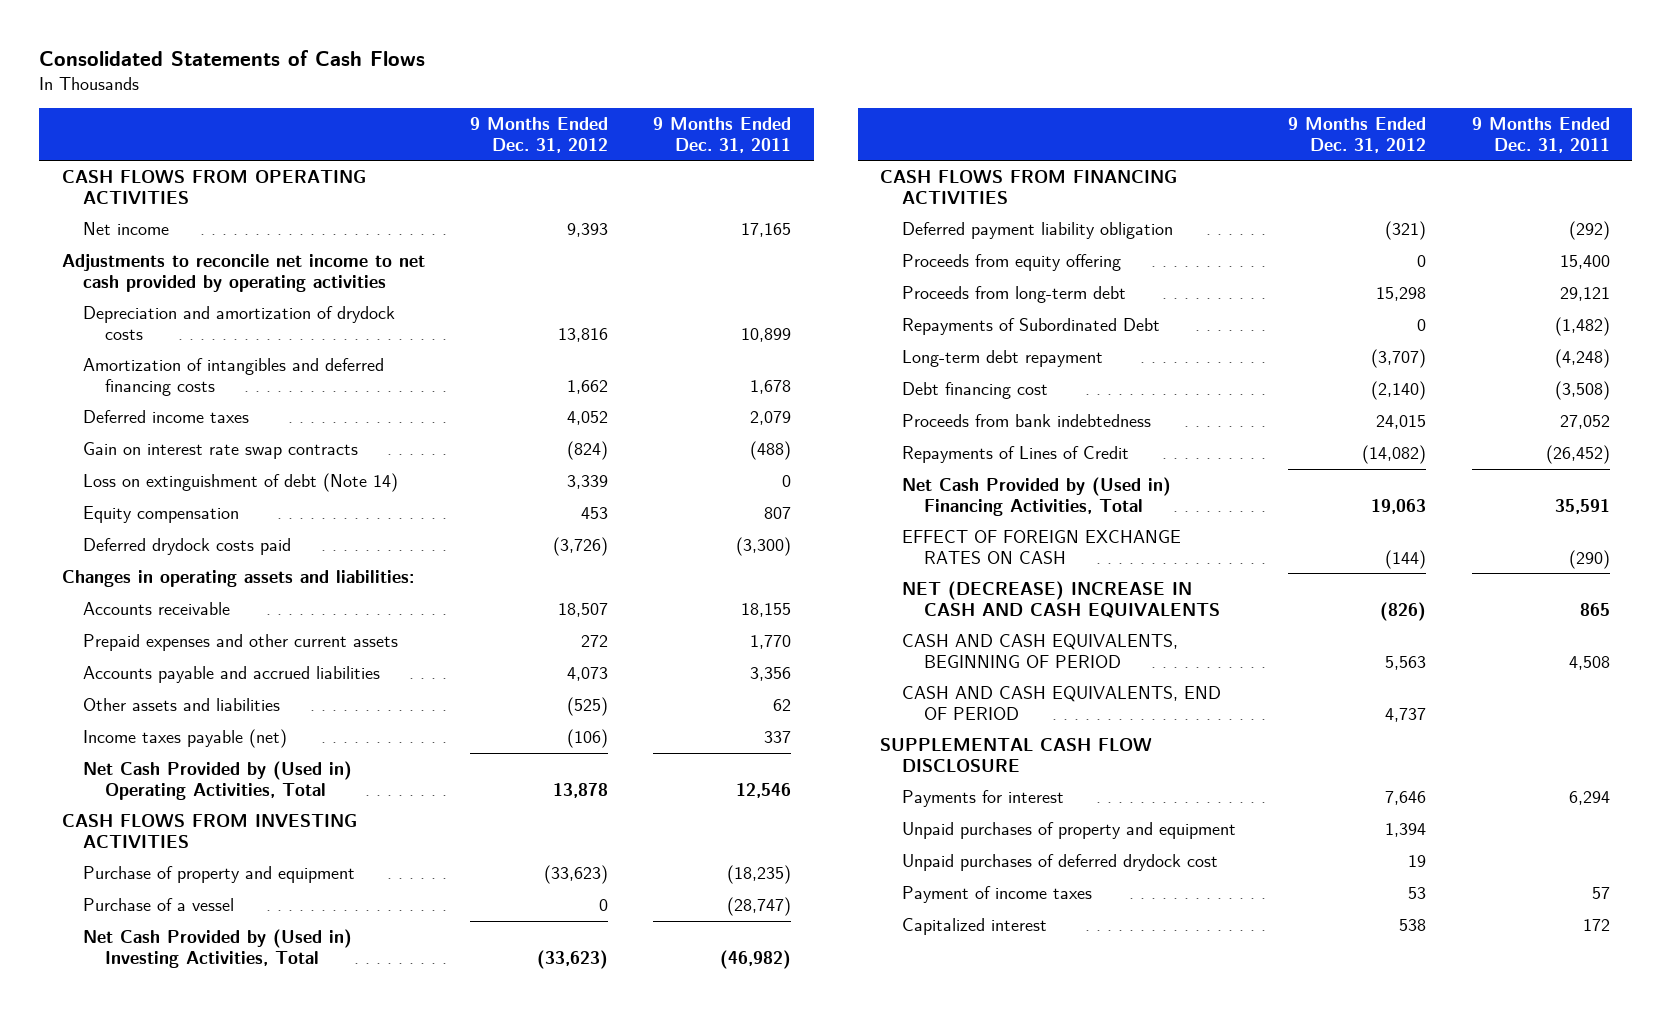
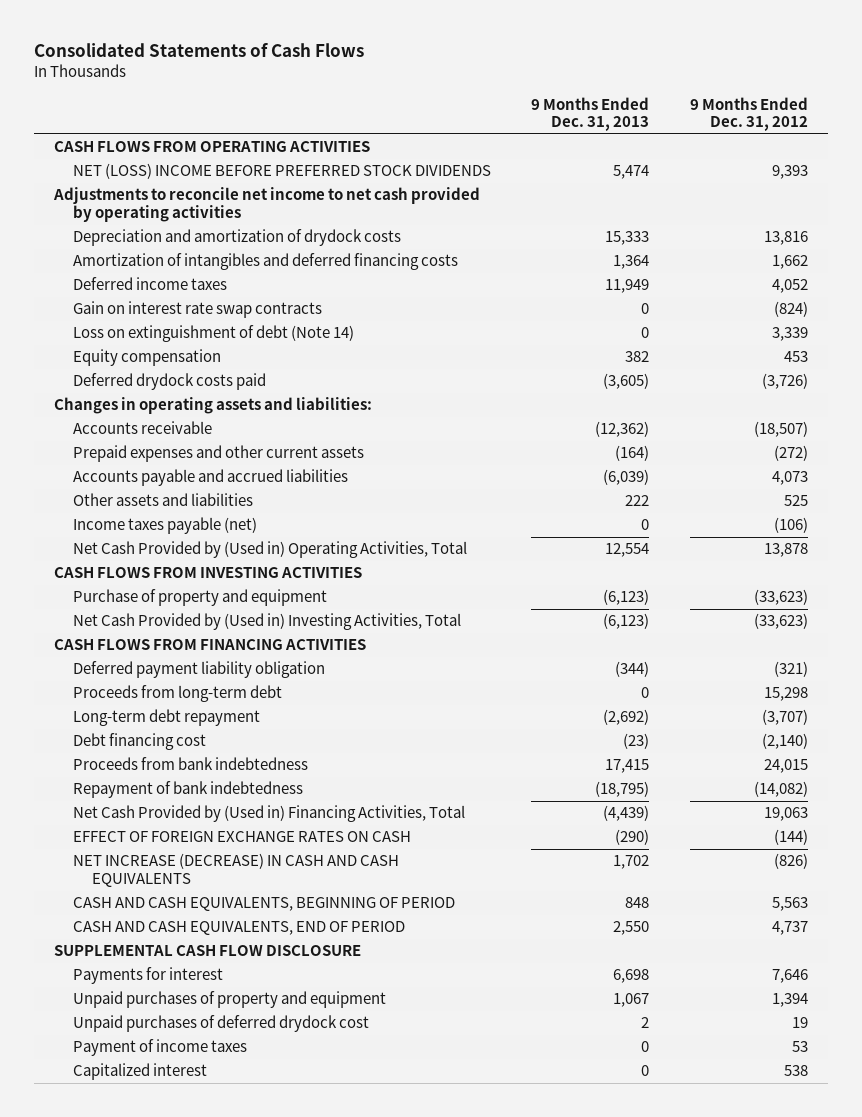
- | 9 Months Ended Dec. 31, 2012 | 9 Months Ended Dec. 31, 2011
+ | 9 Months Ended Dec. 31, 2013 | 9 Months Ended Dec. 31, 2012
- Net income | 9,393 | 17,165
+ NET (LOSS) INCOME BEFORE PREFERRED STOCK DIVIDENDS | 5,474 | 9,393
- Accounts receivable | 18,507 | 18,155
- Prepaid expenses and other current assets | 272 | 1,770
+ Accounts receivable | (12,362) | (18,507)
+ Prepaid expenses and other current assets | (164) | (272)
- Other assets and liabilities | (525) | 62
+ Other assets and liabilities | 222 | 525
- Purchase of a vessel | 0 | (28,747)
- Proceeds from equity offering | 0 | 15,400
- Repayments of Subordinated Debt | 0 | (1,482)
- Repayments of Lines of Credit | (14,082) | (26,452)
+ Repayment of bank indebtedness | (18,795) | (14,082)
- NET (DECREASE) INCREASE IN CASH AND CASH EQUIVALENTS | (826) | 865
+ NET INCREASE (DECREASE) IN CASH AND CASH EQUIVALENTS | 1,702 | (826)

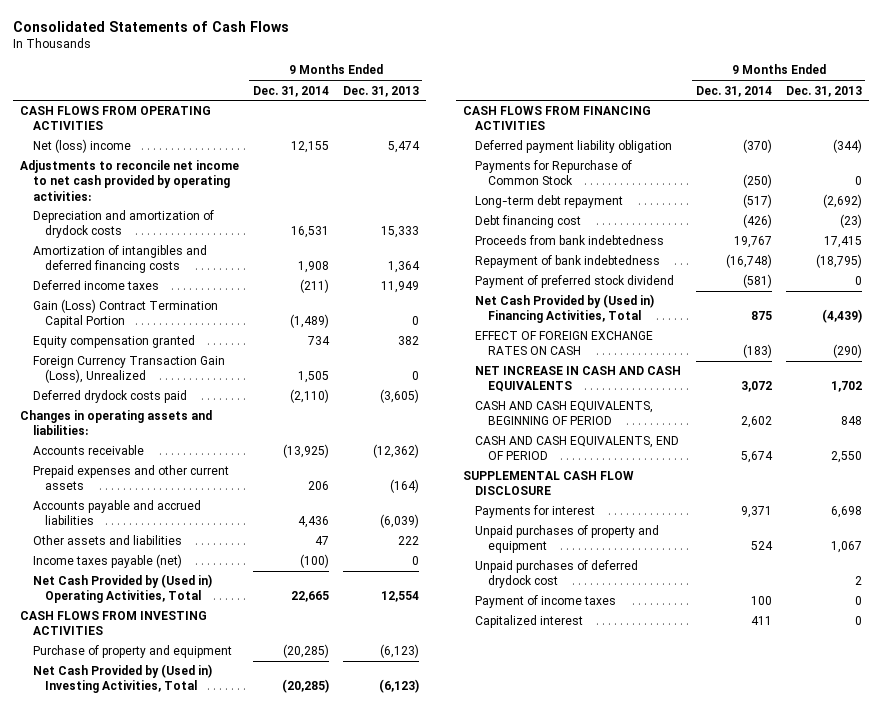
- | 9 Months Ended Dec. 31, 2013 | 9 Months Ended Dec. 31, 2012
+ | 9 Months Ended Dec. 31, 2014 | 9 Months Ended Dec. 31, 2013
- NET (LOSS) INCOME BEFORE PREFERRED STOCK DIVIDENDS | 5,474 | 9,393
- Adjustments to reconcile net income to net cash provided by operating activities
+ Net (loss) income | 12,155 | 5,474
+ Adjustments to reconcile net income to net cash provided by operating activities:
- Gain on interest rate swap contracts | 0 | (824)
- Loss on extinguishment of debt (Note 14) | 0 | 3,339
- Equity compensation | 382 | 453
+ Gain (Loss) Contract Termination Capital Portion | (1,489) | 0
+ Equity compensation granted | 734 | 382
+ Foreign Currency Transaction Gain (Loss), Unrealized | 1,505 | 0
- Proceeds from long-term debt | 0 | 15,298
+ Payments for Repurchase of Common Stock | (250) | 0
+ Payment of preferred stock dividend | (581) | 0
- NET INCREASE (DECREASE) IN CASH AND CASH EQUIVALENTS | 1,702 | (826)
+ NET INCREASE IN CASH AND CASH EQUIVALENTS | 3,072 | 1,702

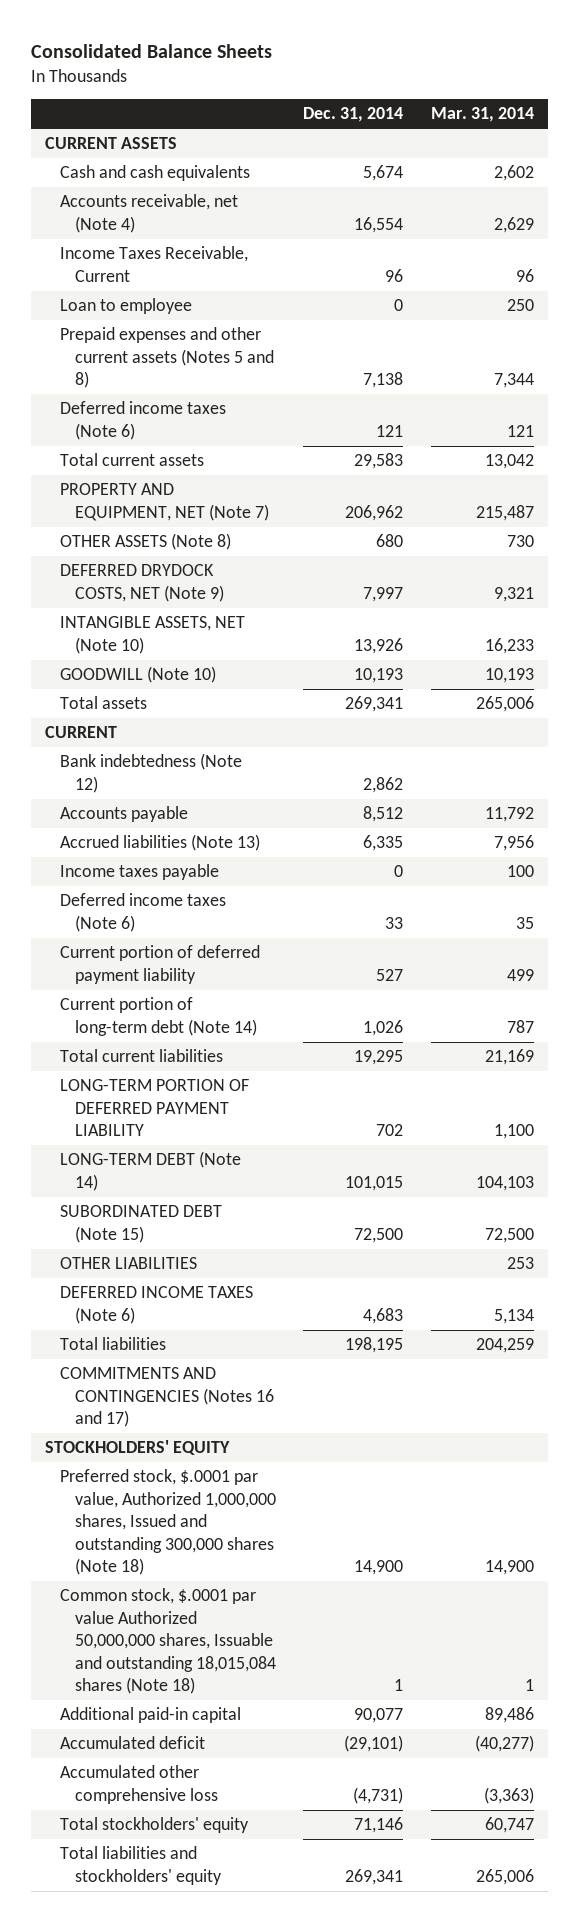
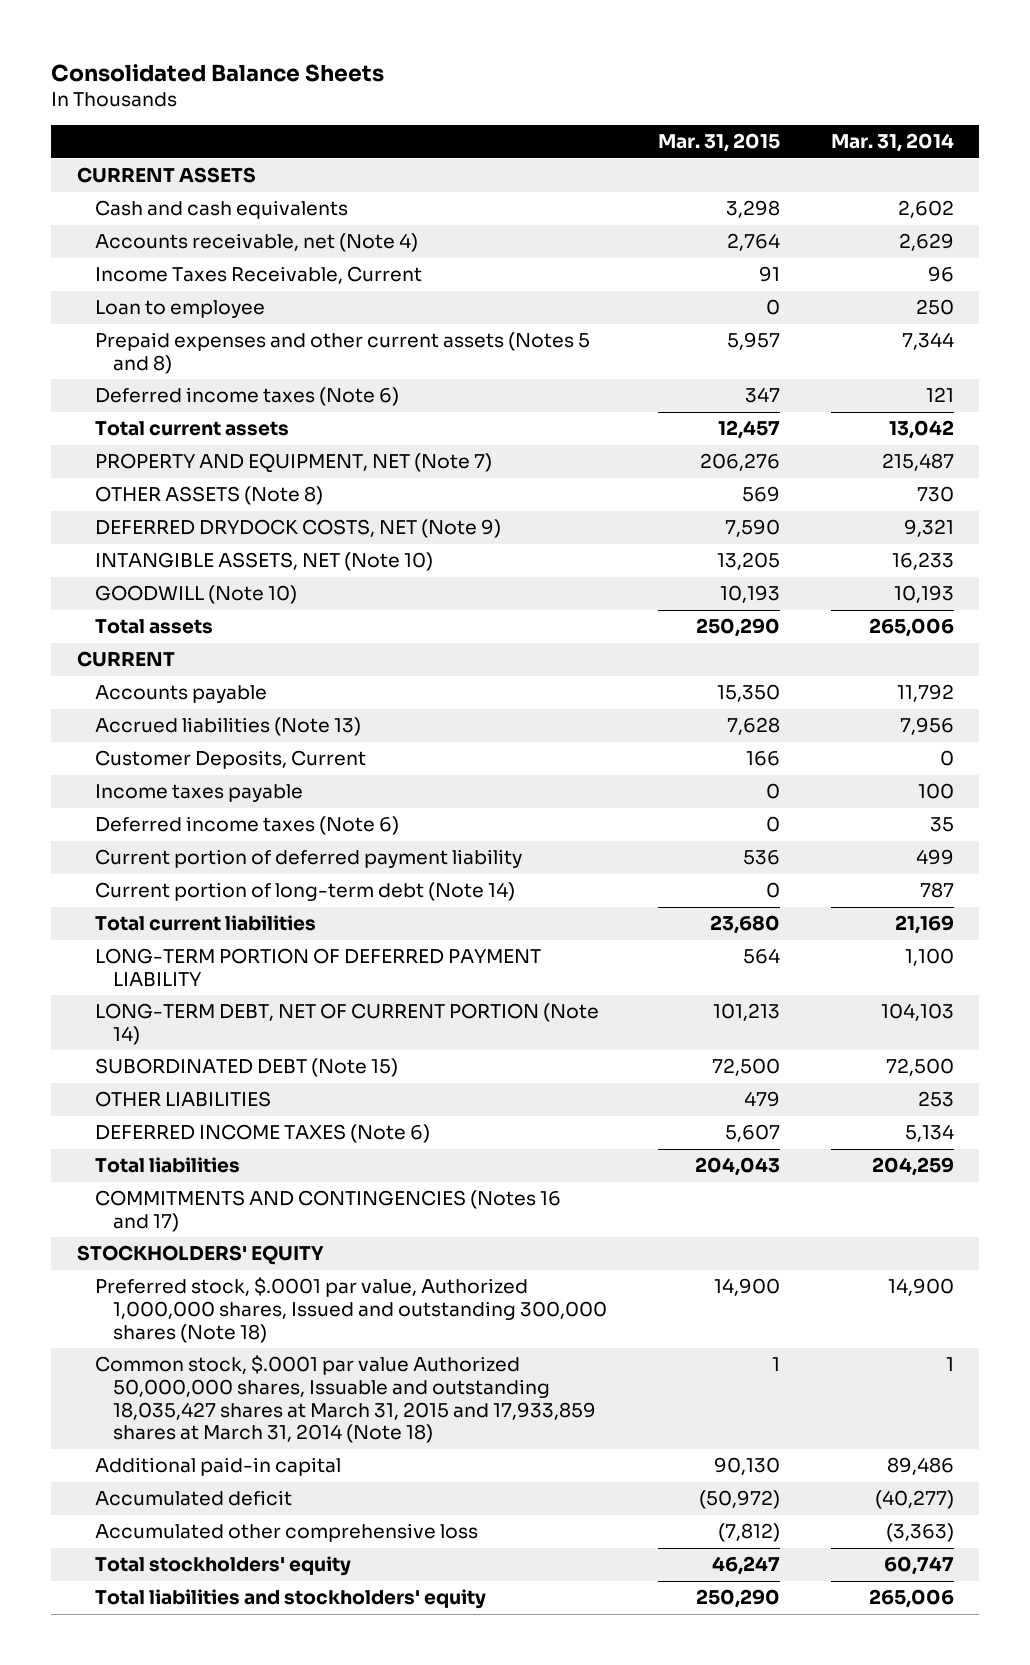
- | Dec. 31, 2014 | Mar. 31, 2014
+ | Mar. 31, 2015 | Mar. 31, 2014
- Bank indebtedness (Note 12) | 2,862 |
+ Customer Deposits, Current | 166 | 0
- LONG-TERM DEBT (Note 14) | 101,015 | 104,103
+ LONG-TERM DEBT, NET OF CURRENT PORTION (Note 14) | 101,213 | 104,103
- Common stock, $.0001 par value Authorized 50,000,000 shares, Issuable and outstanding 18,015,084 shares (Note 18) | 1 | 1
+ Common stock, $.0001 par value Authorized 50,000,000 shares, Issuable and outstanding 18,035,427 shares at March 31, 2015 and 17,933,859 shares at March 31, 2014 (Note 18) | 1 | 1

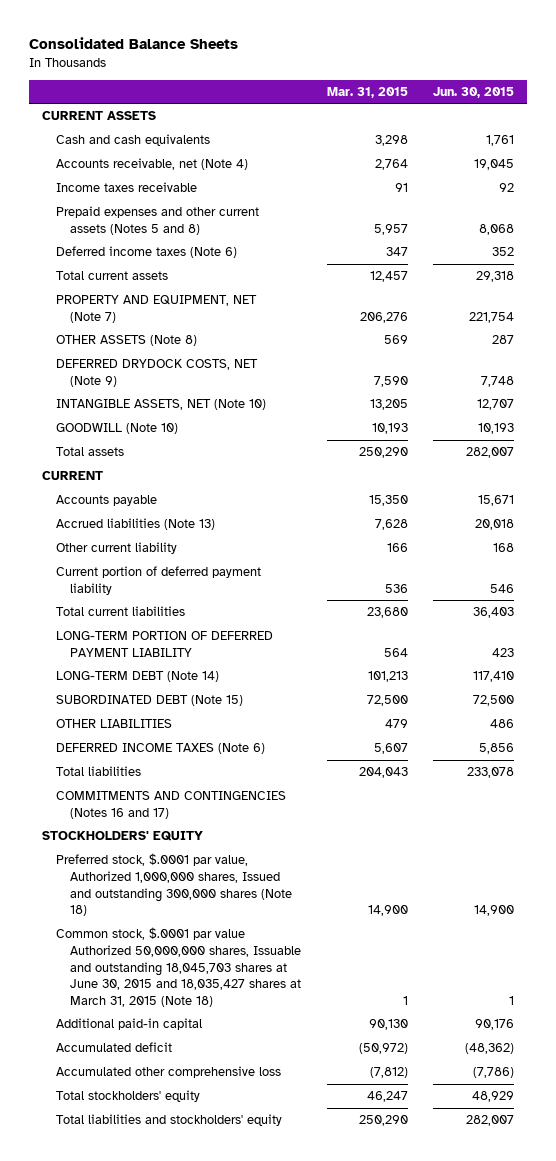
- | Mar. 31, 2015 | Mar. 31, 2014
+ | Mar. 31, 2015 | Jun. 30, 2015
- Income Taxes Receivable, Current | 91 | 96
- Loan to employee | 0 | 250
+ Income taxes receivable | 91 | 92
- Customer Deposits, Current | 166 | 0
- Income taxes payable | 0 | 100
- Deferred income taxes (Note 6) | 0 | 35
+ Other current liability | 166 | 168
- Current portion of long-term debt (Note 14) | 0 | 787
- LONG-TERM DEBT, NET OF CURRENT PORTION (Note 14) | 101,213 | 104,103
+ LONG-TERM DEBT (Note 14) | 101,213 | 117,410
- Common stock, $.0001 par value Authorized 50,000,000 shares, Issuable and outstanding 18,035,427 shares at March 31, 2015 and 17,933,859 shares at March 31, 2014 (Note 18) | 1 | 1
+ Common stock, $.0001 par value Authorized 50,000,000 shares, Issuable and outstanding 18,045,703 shares at June 30, 2015 and 18,035,427 shares at March 31, 2015 (Note 18) | 1 | 1

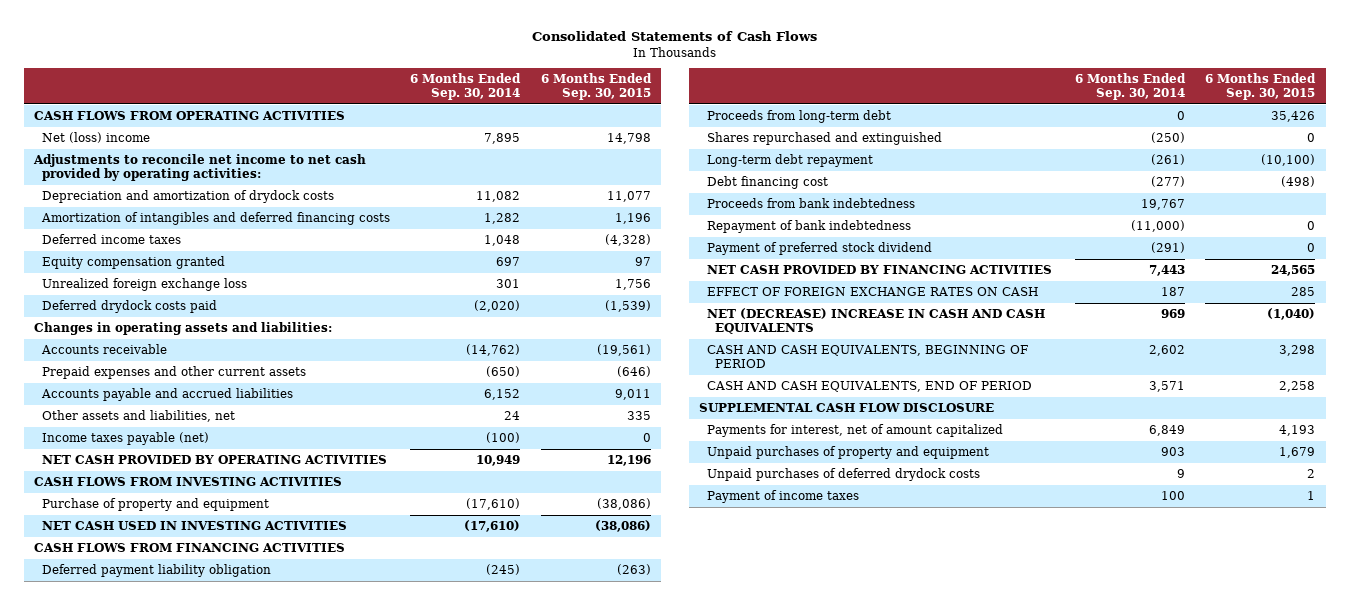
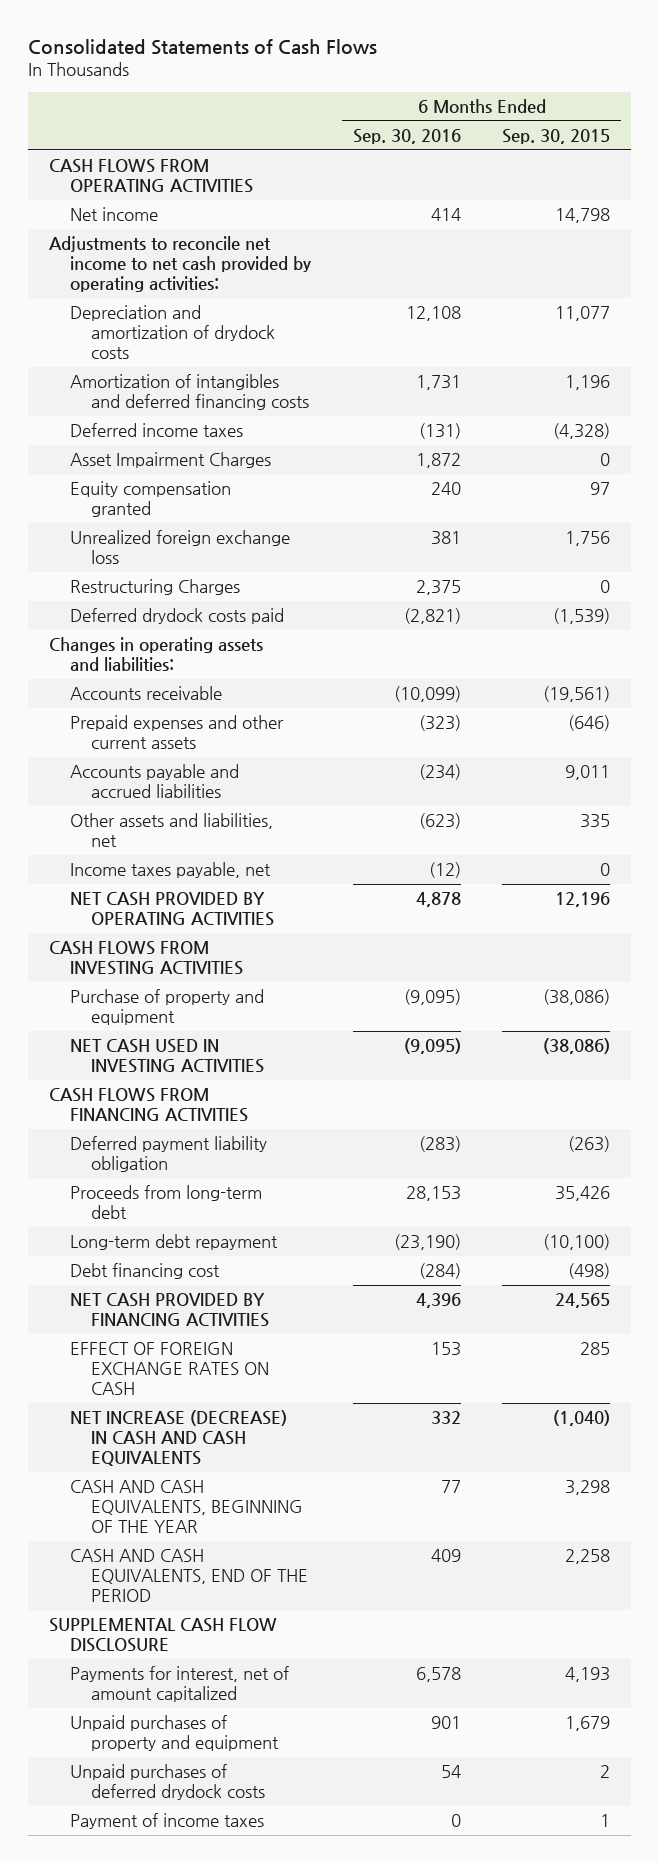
- | 6 Months Ended Sep. 30, 2014 | 6 Months Ended Sep. 30, 2015
+ | 6 Months Ended Sep. 30, 2016 | 6 Months Ended Sep. 30, 2015
- Net (loss) income | 7,895 | 14,798
+ Net income | 414 | 14,798
+ Asset Impairment Charges | 1,872 | 0
+ Restructuring Charges | 2,375 | 0
- Income taxes payable (net) | (100) | 0
+ Income taxes payable, net | (12) | 0
- Shares repurchased and extinguished | (250) | 0
- Proceeds from bank indebtedness | 19,767 |
- Repayment of bank indebtedness | (11,000) | 0
- Payment of preferred stock dividend | (291) | 0
- NET (DECREASE) INCREASE IN CASH AND CASH EQUIVALENTS | 969 | (1,040)
- CASH AND CASH EQUIVALENTS, BEGINNING OF PERIOD | 2,602 | 3,298
- CASH AND CASH EQUIVALENTS, END OF PERIOD | 3,571 | 2,258
+ NET INCREASE (DECREASE) IN CASH AND CASH EQUIVALENTS | 332 | (1,040)
+ CASH AND CASH EQUIVALENTS, BEGINNING OF THE YEAR | 77 | 3,298
+ CASH AND CASH EQUIVALENTS, END OF THE PERIOD | 409 | 2,258

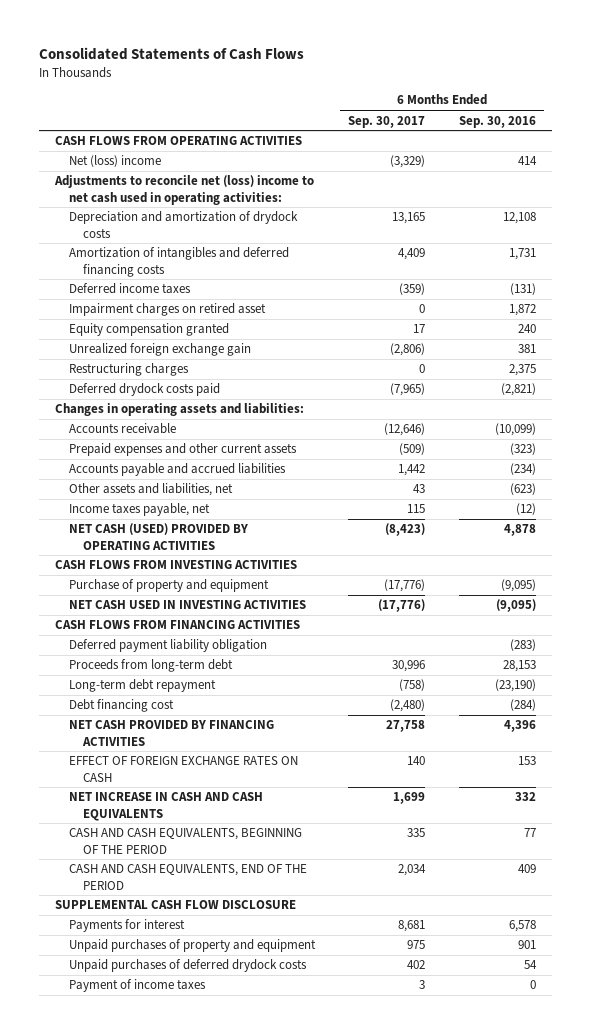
- | 6 Months Ended Sep. 30, 2016 | 6 Months Ended Sep. 30, 2015
+ | 6 Months Ended Sep. 30, 2017 | 6 Months Ended Sep. 30, 2016
- Net income | 414 | 14,798
- Adjustments to reconcile net income to net cash provided by operating activities:
+ Net (loss) income | (3,329) | 414
+ Adjustments to reconcile net (loss) income to net cash used in operating activities:
- Asset Impairment Charges | 1,872 | 0
+ Impairment charges on retired asset | 0 | 1,872
- Unrealized foreign exchange loss | 381 | 1,756
- Restructuring Charges | 2,375 | 0
+ Unrealized foreign exchange gain | (2,806) | 381
+ Restructuring charges | 0 | 2,375
- NET CASH PROVIDED BY OPERATING ACTIVITIES | 4,878 | 12,196
+ NET CASH (USED) PROVIDED BY OPERATING ACTIVITIES | (8,423) | 4,878
- NET INCREASE (DECREASE) IN CASH AND CASH EQUIVALENTS | 332 | (1,040)
- CASH AND CASH EQUIVALENTS, BEGINNING OF THE YEAR | 77 | 3,298
+ NET INCREASE IN CASH AND CASH EQUIVALENTS | 1,699 | 332
+ CASH AND CASH EQUIVALENTS, BEGINNING OF THE PERIOD | 335 | 77
- Payments for interest, net of amount capitalized | 6,578 | 4,193
+ Payments for interest | 8,681 | 6,578

